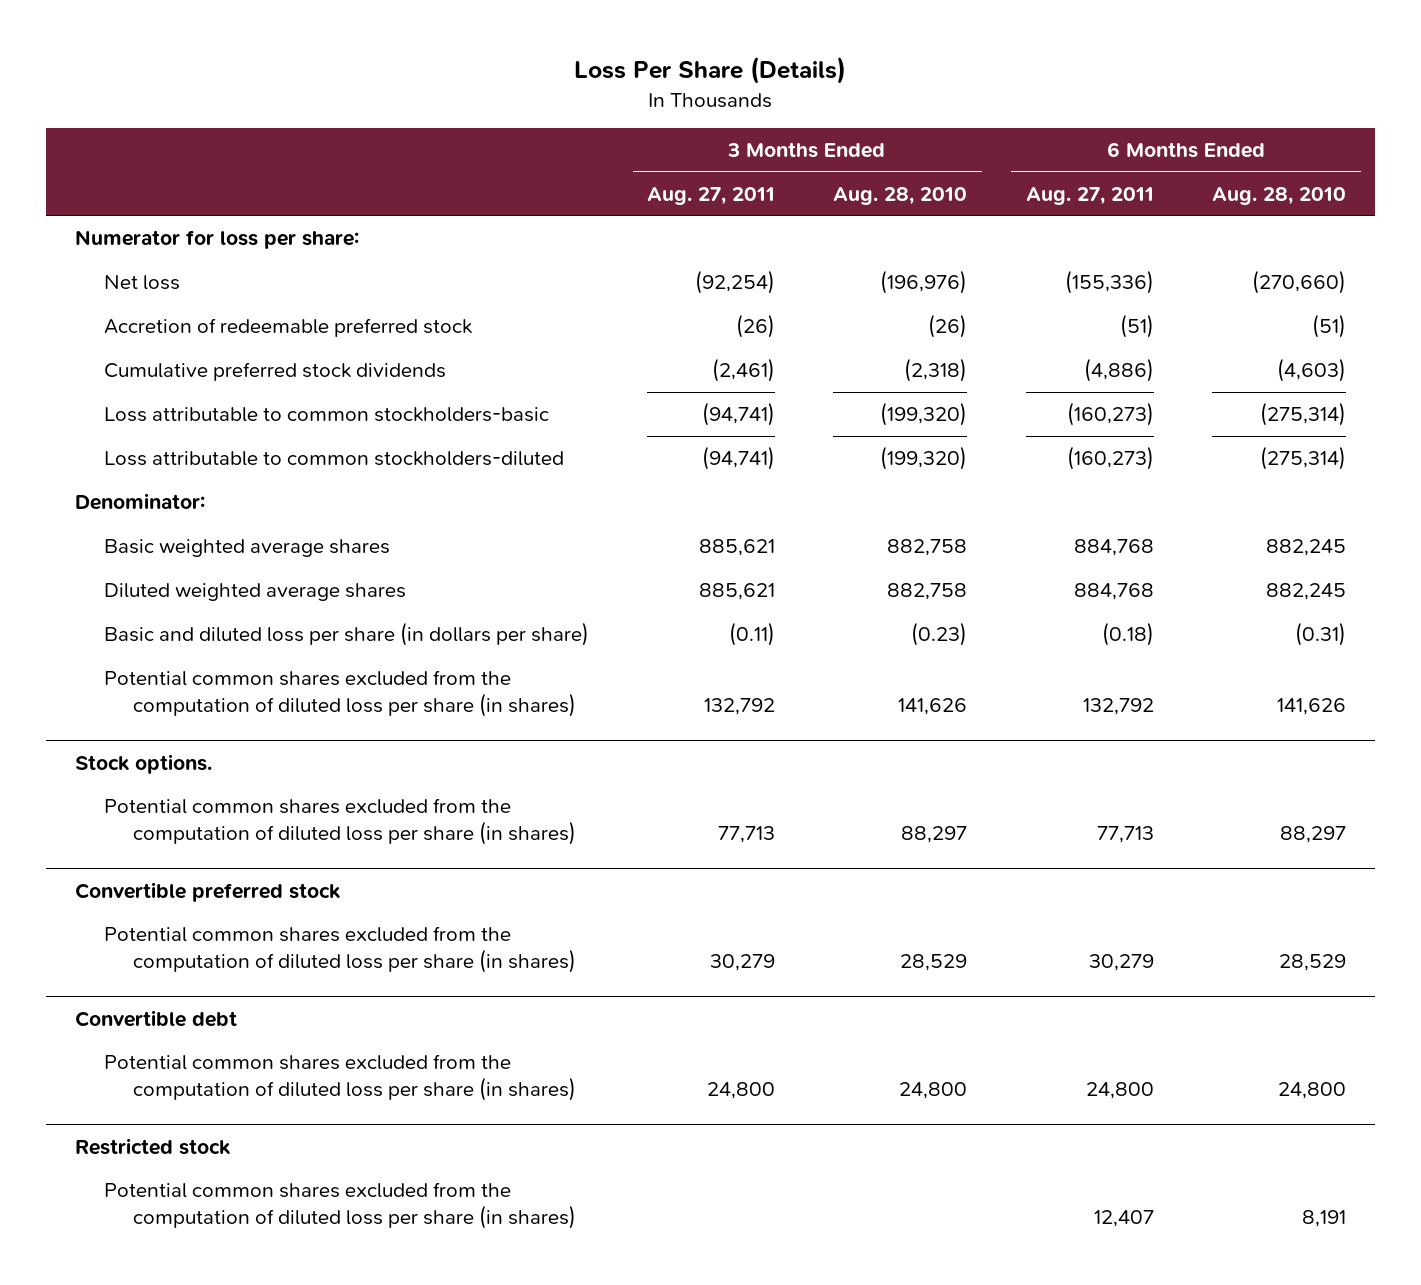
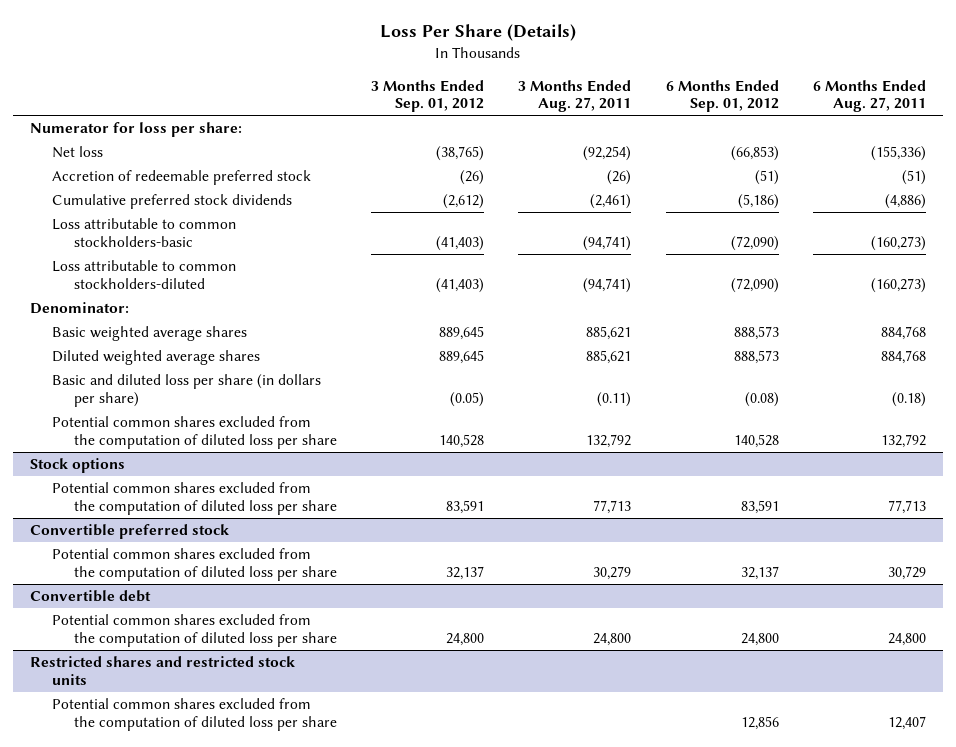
- | 3 Months Ended Aug. 27, 2011 | 3 Months Ended Aug. 28, 2010 | 6 Months Ended Aug. 27, 2011 | 6 Months Ended Aug. 28, 2010
+ | 3 Months Ended Sep. 01, 2012 | 3 Months Ended Aug. 27, 2011 | 6 Months Ended Sep. 01, 2012 | 6 Months Ended Aug. 27, 2011
- Potential common shares excluded from the computation of diluted loss per share (in shares) | 132,792 | 141,626 | 132,792 | 141,626
- Stock options.
- Potential common shares excluded from the computation of diluted loss per share (in shares) | 77,713 | 88,297 | 77,713 | 88,297
+ Potential common shares excluded from the computation of diluted loss per share | 140,528 | 132,792 | 140,528 | 132,792
+ Stock options
+ Potential common shares excluded from the computation of diluted loss per share | 83,591 | 77,713 | 83,591 | 77,713
@ Convertible preferred stock
- Potential common shares excluded from the computation of diluted loss per share (in shares) | 30,279 | 28,529 | 30,279 | 28,529
+ Potential common shares excluded from the computation of diluted loss per share | 32,137 | 30,279 | 32,137 | 30,729
@ Convertible debt
- Potential common shares excluded from the computation of diluted loss per share (in shares) | 24,800 | 24,800 | 24,800 | 24,800
- Restricted stock
- Potential common shares excluded from the computation of diluted loss per share (in shares) | | | 12,407 | 8,191
@ Convertible debt
+ Potential common shares excluded from the computation of diluted loss per share | 24,800 | 24,800 | 24,800 | 24,800
+ Restricted shares and restricted stock units
+ Potential common shares excluded from the computation of diluted loss per share | | | 12,856 | 12,407

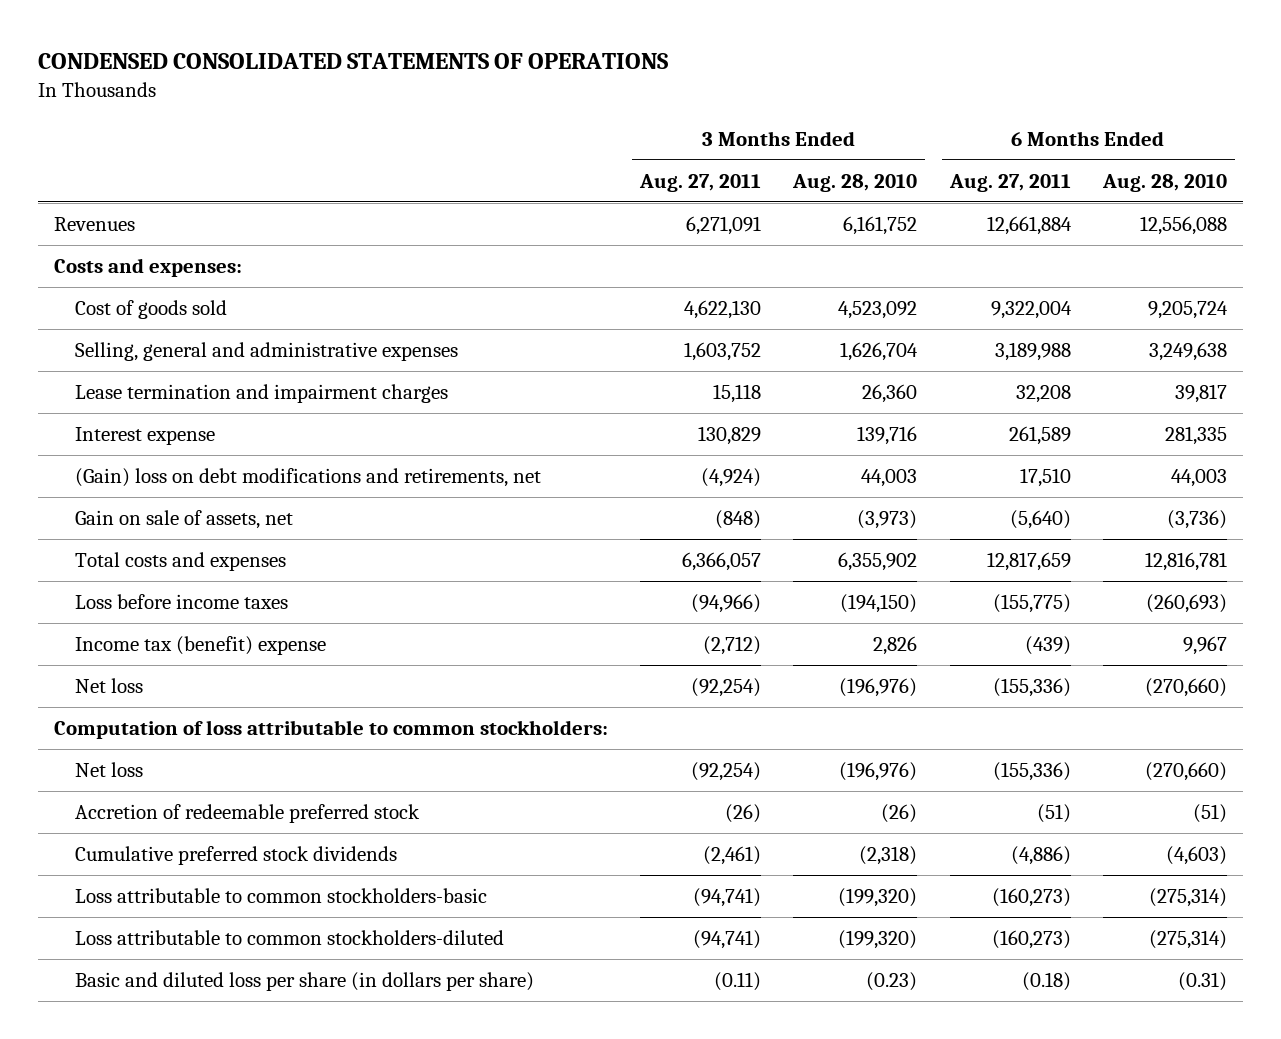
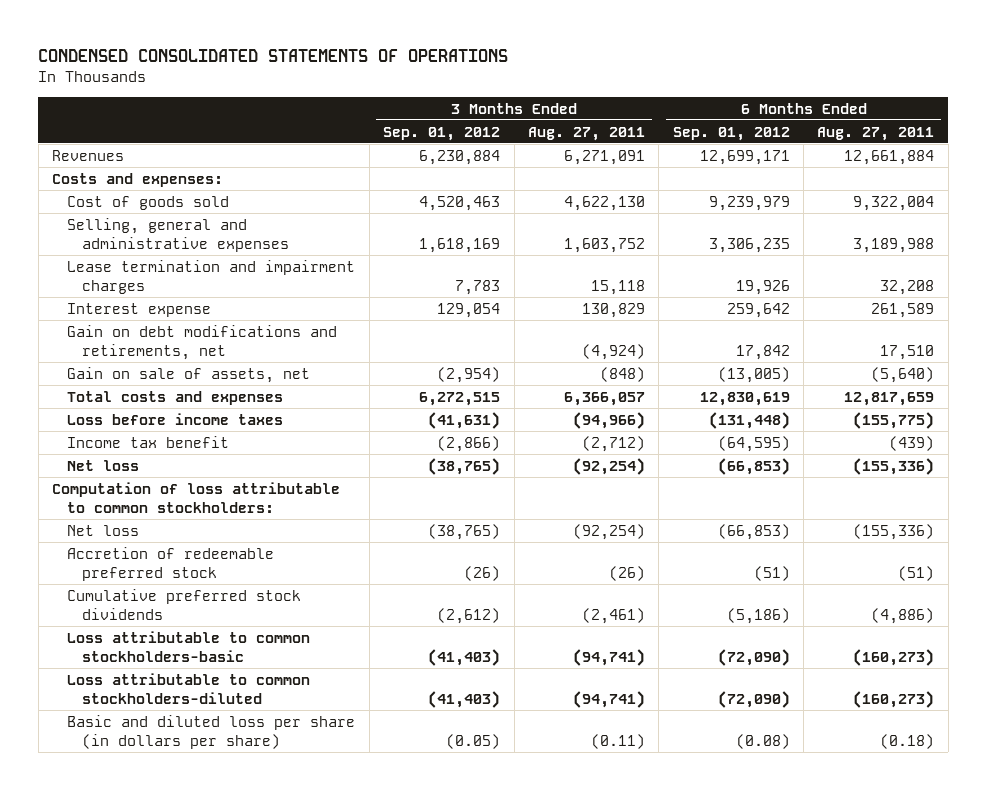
- | 3 Months Ended Aug. 27, 2011 | 3 Months Ended Aug. 28, 2010 | 6 Months Ended Aug. 27, 2011 | 6 Months Ended Aug. 28, 2010
+ | 3 Months Ended Sep. 01, 2012 | 3 Months Ended Aug. 27, 2011 | 6 Months Ended Sep. 01, 2012 | 6 Months Ended Aug. 27, 2011
- (Gain) loss on debt modifications and retirements, net | (4,924) | 44,003 | 17,510 | 44,003
+ Gain on debt modifications and retirements, net | | (4,924) | 17,842 | 17,510
- Income tax (benefit) expense | (2,712) | 2,826 | (439) | 9,967
+ Income tax benefit | (2,866) | (2,712) | (64,595) | (439)

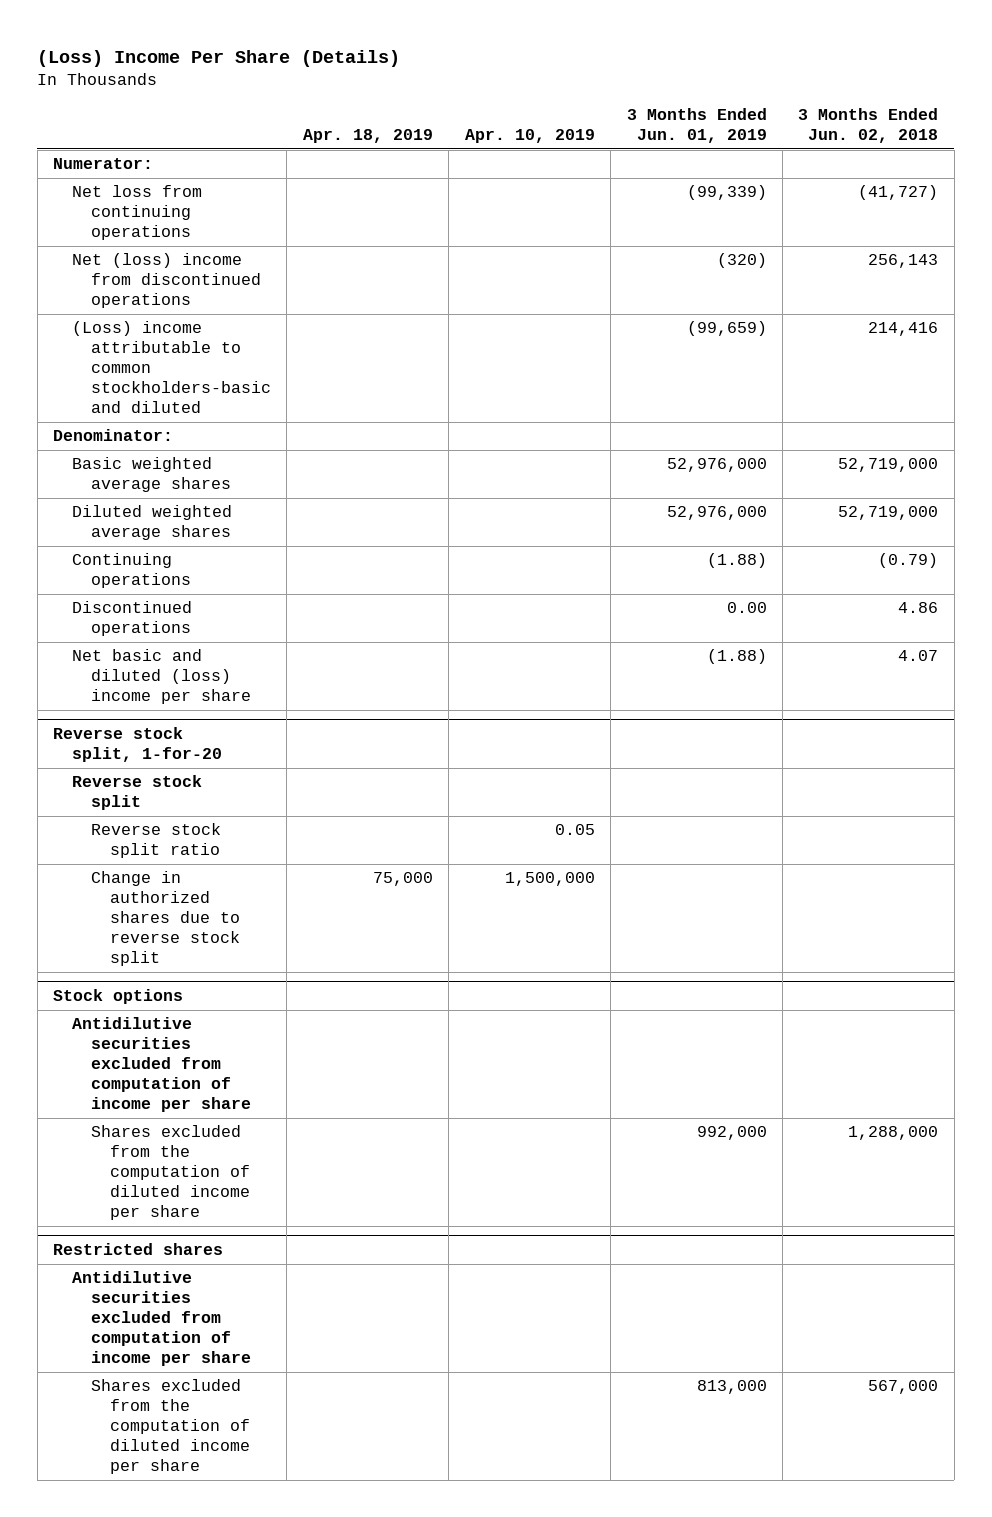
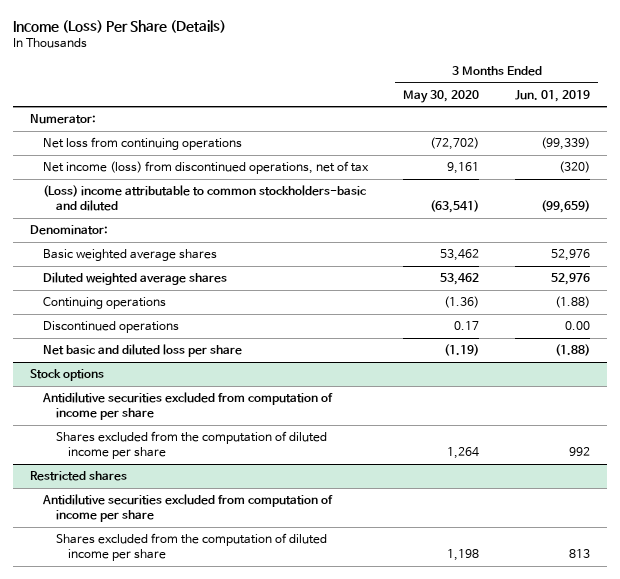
- (Loss) Income Per Share (Details)
+ Income (Loss) Per Share (Details)
- | Apr. 18, 2019 | Apr. 10, 2019 | 3 Months Ended Jun. 01, 2019 | 3 Months Ended Jun. 02, 2018
+ | 3 Months Ended May 30, 2020 | 3 Months Ended Jun. 01, 2019
- Net (loss) income from discontinued operations | | | (320) | 256,143
+ Net income (loss) from discontinued operations, net of tax | 9,161 | (320)
- Basic weighted average shares | | | 52,976,000 | 52,719,000
- Diluted weighted average shares | | | 52,976,000 | 52,719,000
+ Basic weighted average shares | 53,462 | 52,976
+ Diluted weighted average shares | 53,462 | 52,976
- Net basic and diluted (loss) income per share | | | (1.88) | 4.07
- Reverse stock split, 1-for-20
- Reverse stock split
- Reverse stock split ratio | | 0.05 | |
- Change in authorized shares due to reverse stock split | 75,000 | 1,500,000 | |
+ Net basic and diluted loss per share | (1.19) | (1.88)
@ Stock options
- Shares excluded from the computation of diluted income per share | | | 992,000 | 1,288,000
+ Shares excluded from the computation of diluted income per share | 1,264 | 992
@ Restricted shares
- Shares excluded from the computation of diluted income per share | | | 813,000 | 567,000
+ Shares excluded from the computation of diluted income per share | 1,198 | 813

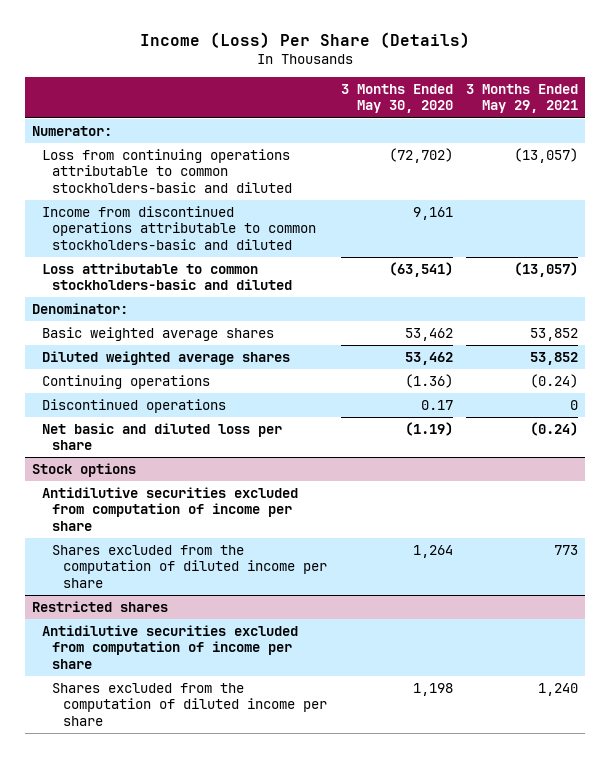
- | 3 Months Ended May 30, 2020 | 3 Months Ended Jun. 01, 2019
+ | 3 Months Ended May 30, 2020 | 3 Months Ended May 29, 2021
- Net loss from continuing operations | (72,702) | (99,339)
- Net income (loss) from discontinued operations, net of tax | 9,161 | (320)
- (Loss) income attributable to common stockholders-basic and diluted | (63,541) | (99,659)
+ Loss from continuing operations attributable to common stockholders-basic and diluted | (72,702) | (13,057)
+ Income from discontinued operations attributable to common stockholders-basic and diluted | 9,161 |
+ Loss attributable to common stockholders-basic and diluted | (63,541) | (13,057)

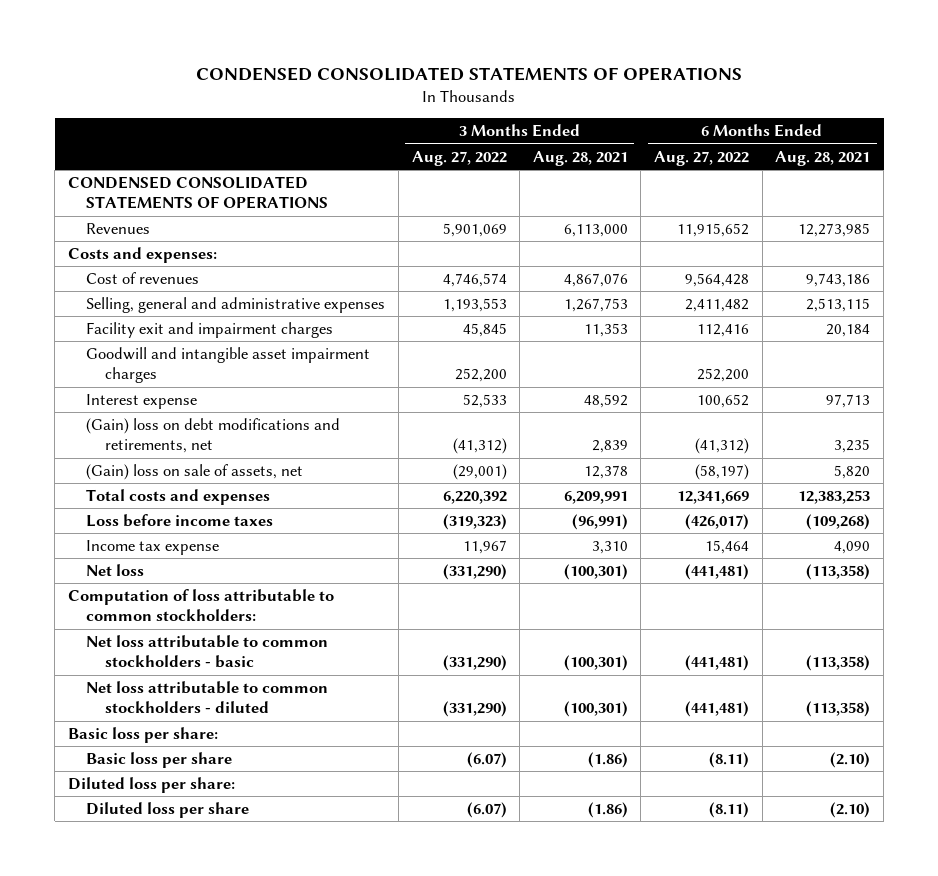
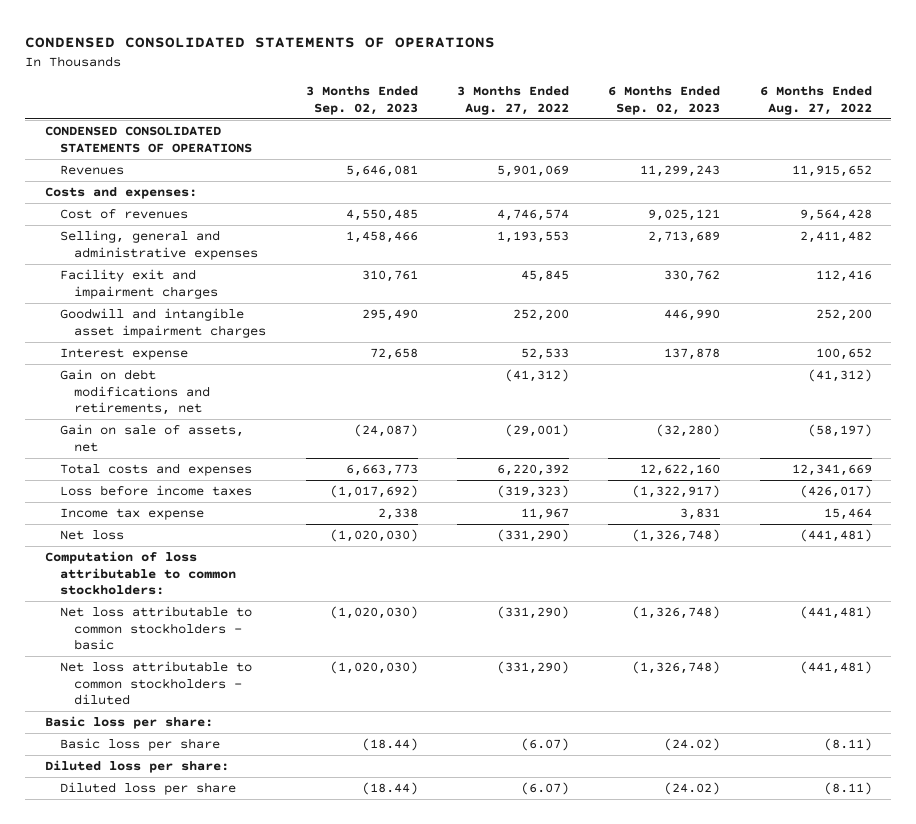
- | 3 Months Ended Aug. 27, 2022 | 3 Months Ended Aug. 28, 2021 | 6 Months Ended Aug. 27, 2022 | 6 Months Ended Aug. 28, 2021
+ | 3 Months Ended Sep. 02, 2023 | 3 Months Ended Aug. 27, 2022 | 6 Months Ended Sep. 02, 2023 | 6 Months Ended Aug. 27, 2022
- (Gain) loss on debt modifications and retirements, net | (41,312) | 2,839 | (41,312) | 3,235
- (Gain) loss on sale of assets, net | (29,001) | 12,378 | (58,197) | 5,820
+ Gain on debt modifications and retirements, net | | (41,312) | | (41,312)
+ Gain on sale of assets, net | (24,087) | (29,001) | (32,280) | (58,197)

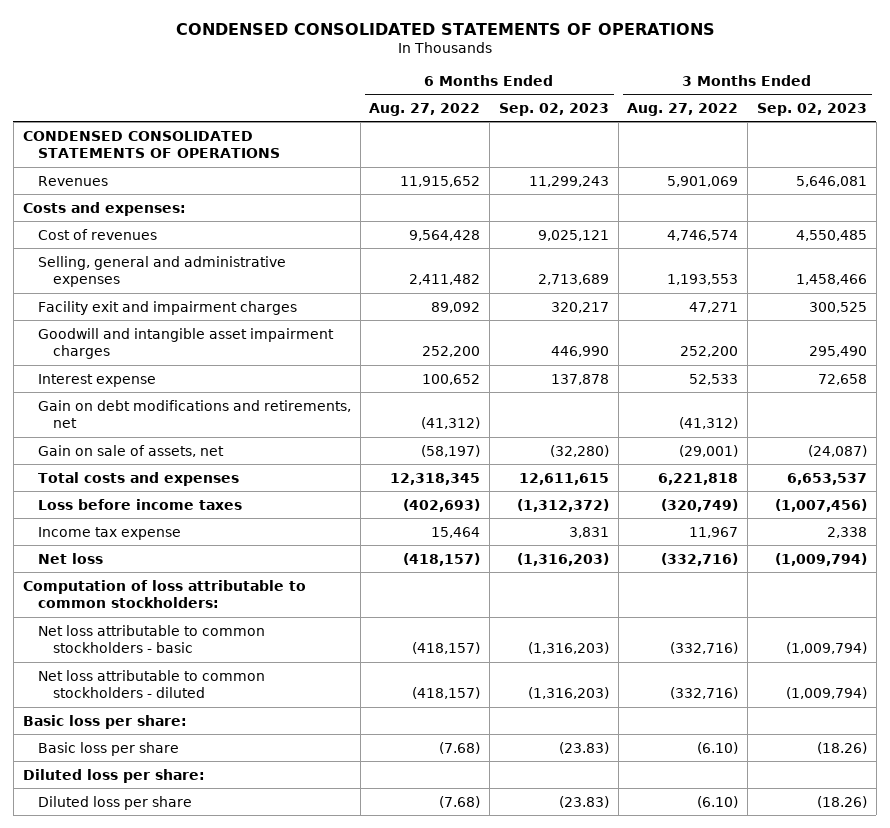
- | 3 Months Ended Sep. 02, 2023 | 3 Months Ended Aug. 27, 2022 | 6 Months Ended Sep. 02, 2023 | 6 Months Ended Aug. 27, 2022
+ | 6 Months Ended Aug. 27, 2022 | 6 Months Ended Sep. 02, 2023 | 3 Months Ended Aug. 27, 2022 | 3 Months Ended Sep. 02, 2023
- Facility exit and impairment charges | 310,761 | 45,845 | 330,762 | 112,416
+ Facility exit and impairment charges | 89,092 | 320,217 | 47,271 | 300,525
- Total costs and expenses | 6,663,773 | 6,220,392 | 12,622,160 | 12,341,669
- Loss before income taxes | (1,017,692) | (319,323) | (1,322,917) | (426,017)
+ Total costs and expenses | 12,318,345 | 12,611,615 | 6,221,818 | 6,653,537
+ Loss before income taxes | (402,693) | (1,312,372) | (320,749) | (1,007,456)
- Net loss | (1,020,030) | (331,290) | (1,326,748) | (441,481)
+ Net loss | (418,157) | (1,316,203) | (332,716) | (1,009,794)
- Net loss attributable to common stockholders - basic | (1,020,030) | (331,290) | (1,326,748) | (441,481)
- Net loss attributable to common stockholders - diluted | (1,020,030) | (331,290) | (1,326,748) | (441,481)
+ Net loss attributable to common stockholders - basic | (418,157) | (1,316,203) | (332,716) | (1,009,794)
+ Net loss attributable to common stockholders - diluted | (418,157) | (1,316,203) | (332,716) | (1,009,794)
- Basic loss per share | (18.44) | (6.07) | (24.02) | (8.11)
+ Basic loss per share | (7.68) | (23.83) | (6.10) | (18.26)
- Diluted loss per share | (18.44) | (6.07) | (24.02) | (8.11)
+ Diluted loss per share | (7.68) | (23.83) | (6.10) | (18.26)

